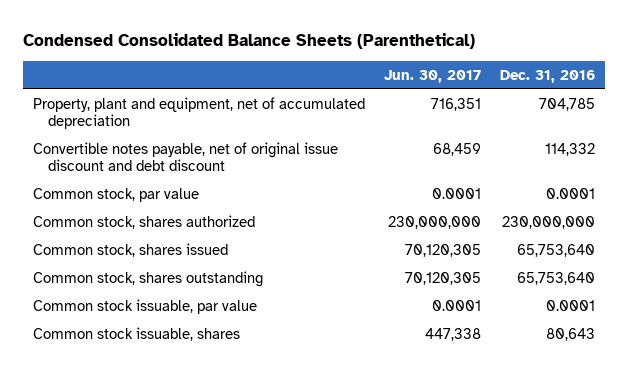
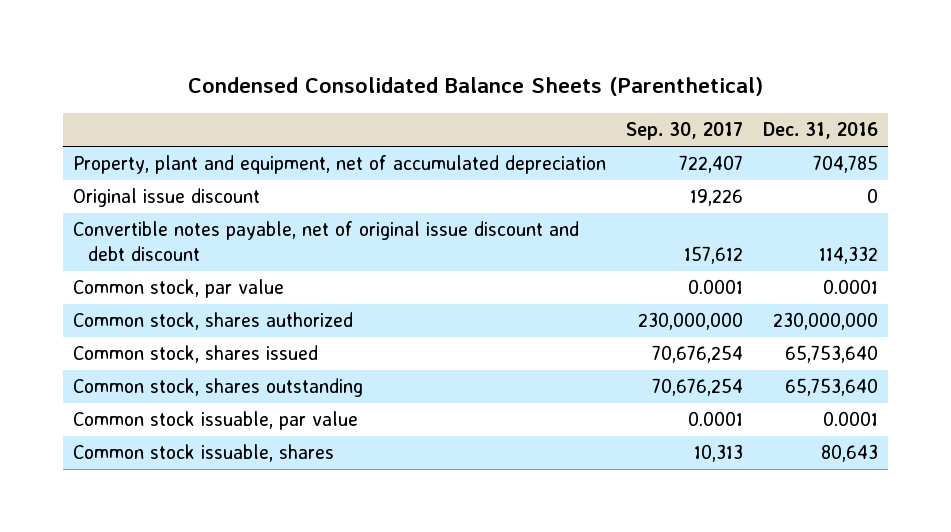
- | Jun. 30, 2017 | Dec. 31, 2016
+ | Sep. 30, 2017 | Dec. 31, 2016
+ Original issue discount | 19,226 | 0

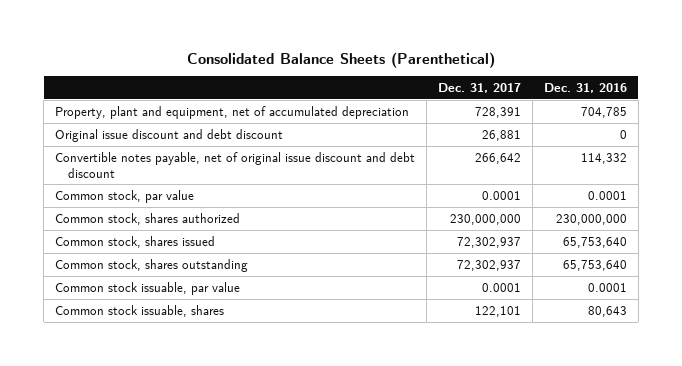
- Condensed Consolidated Balance Sheets (Parenthetical)
+ Consolidated Balance Sheets (Parenthetical)
- | Sep. 30, 2017 | Dec. 31, 2016
+ | Dec. 31, 2017 | Dec. 31, 2016
- Original issue discount | 19,226 | 0
+ Original issue discount and debt discount | 26,881 | 0

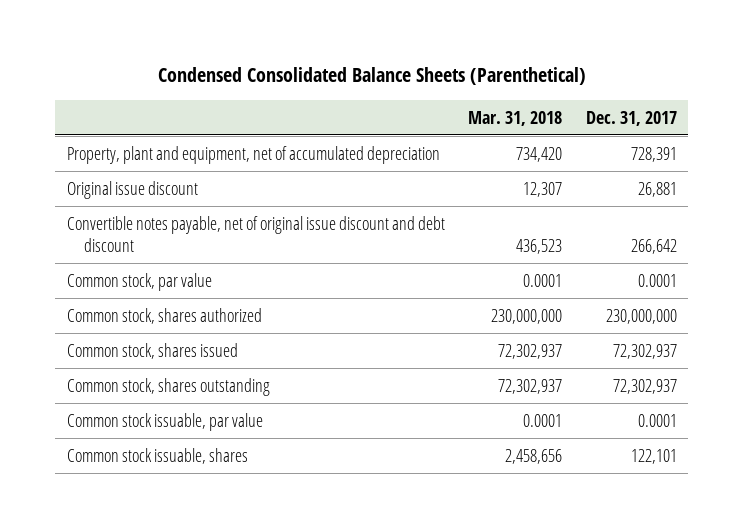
- Consolidated Balance Sheets (Parenthetical)
+ Condensed Consolidated Balance Sheets (Parenthetical)
- | Dec. 31, 2017 | Dec. 31, 2016
+ | Mar. 31, 2018 | Dec. 31, 2017
- Original issue discount and debt discount | 26,881 | 0
+ Original issue discount | 12,307 | 26,881

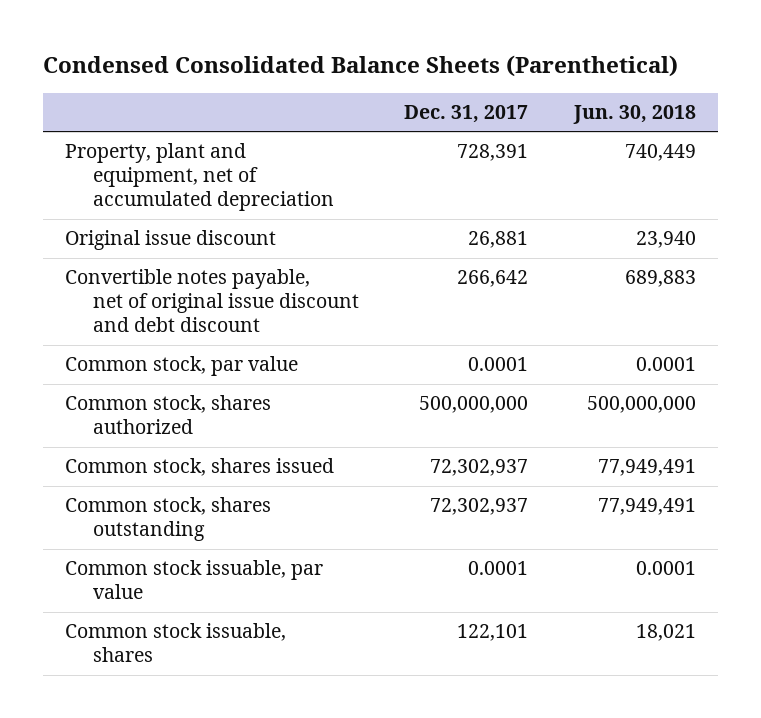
- | Mar. 31, 2018 | Dec. 31, 2017
+ | Dec. 31, 2017 | Jun. 30, 2018
- Common stock, shares authorized | 230,000,000 | 230,000,000
+ Common stock, shares authorized | 500,000,000 | 500,000,000

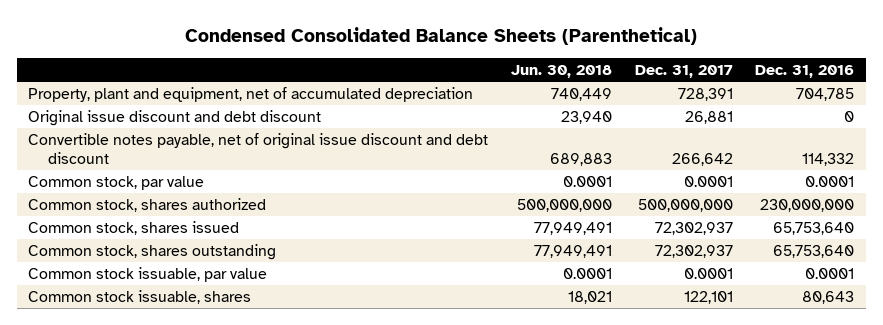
- | Dec. 31, 2017 | Jun. 30, 2018
+ | Jun. 30, 2018 | Dec. 31, 2017 | Dec. 31, 2016
- Original issue discount | 26,881 | 23,940
+ Original issue discount and debt discount | 23,940 | 26,881 | 0

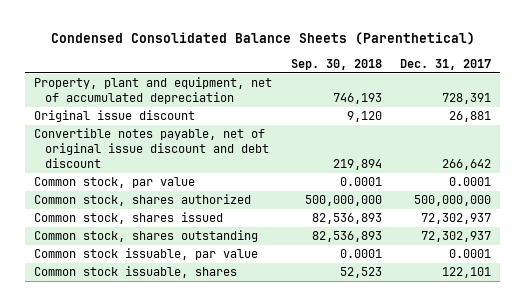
- | Jun. 30, 2018 | Dec. 31, 2017 | Dec. 31, 2016
+ | Sep. 30, 2018 | Dec. 31, 2017
- Original issue discount and debt discount | 23,940 | 26,881 | 0
+ Original issue discount | 9,120 | 26,881

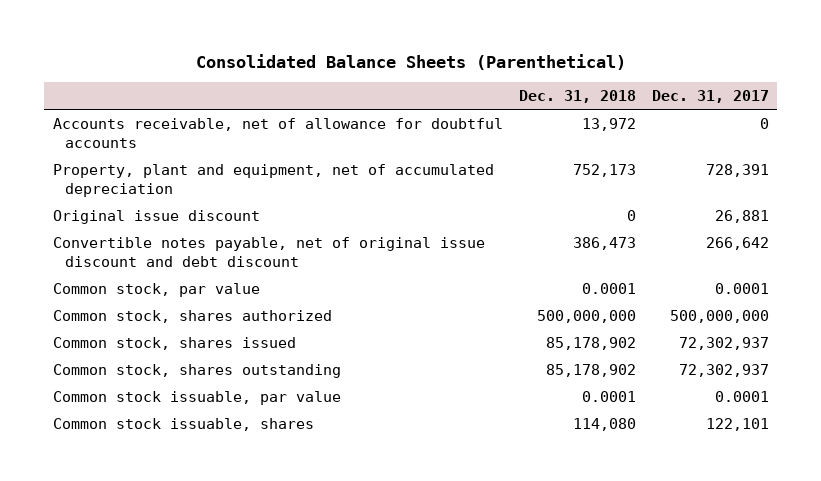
- Condensed Consolidated Balance Sheets (Parenthetical)
+ Consolidated Balance Sheets (Parenthetical)
- | Sep. 30, 2018 | Dec. 31, 2017
+ | Dec. 31, 2018 | Dec. 31, 2017
+ Accounts receivable, net of allowance for doubtful accounts | 13,972 | 0

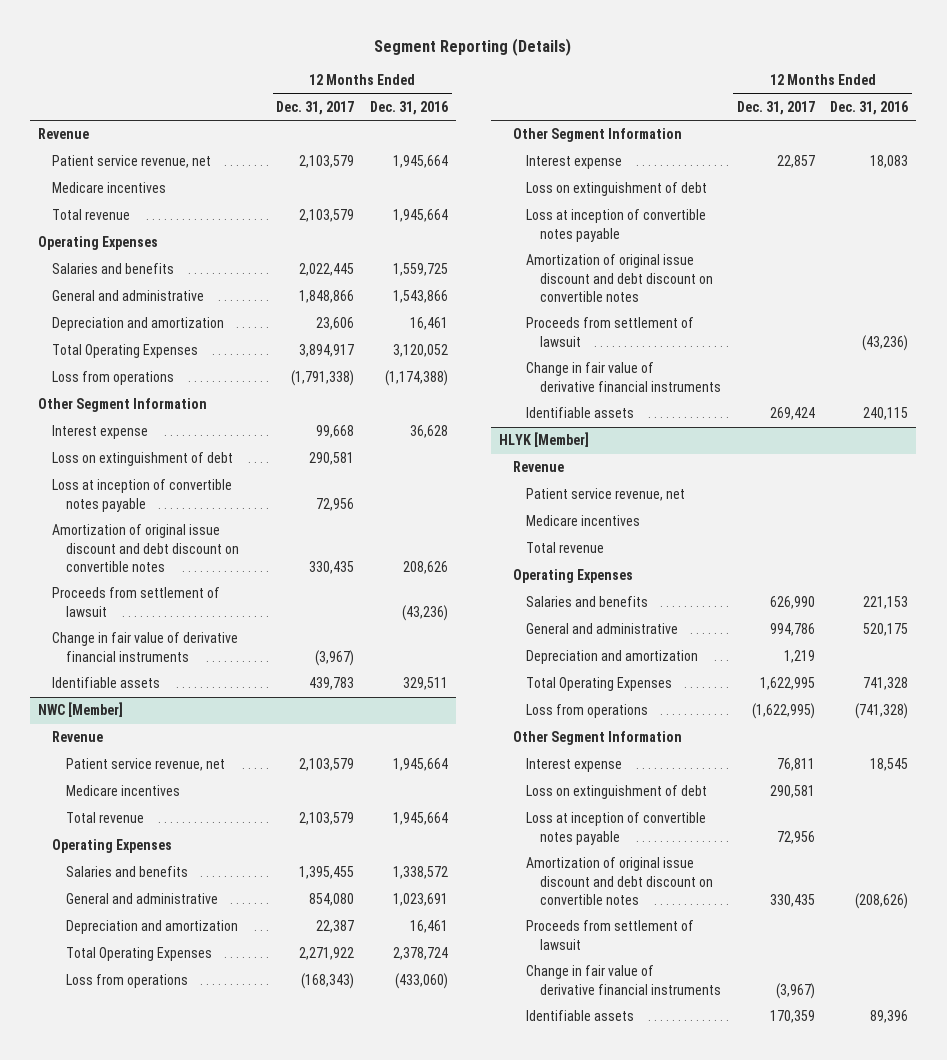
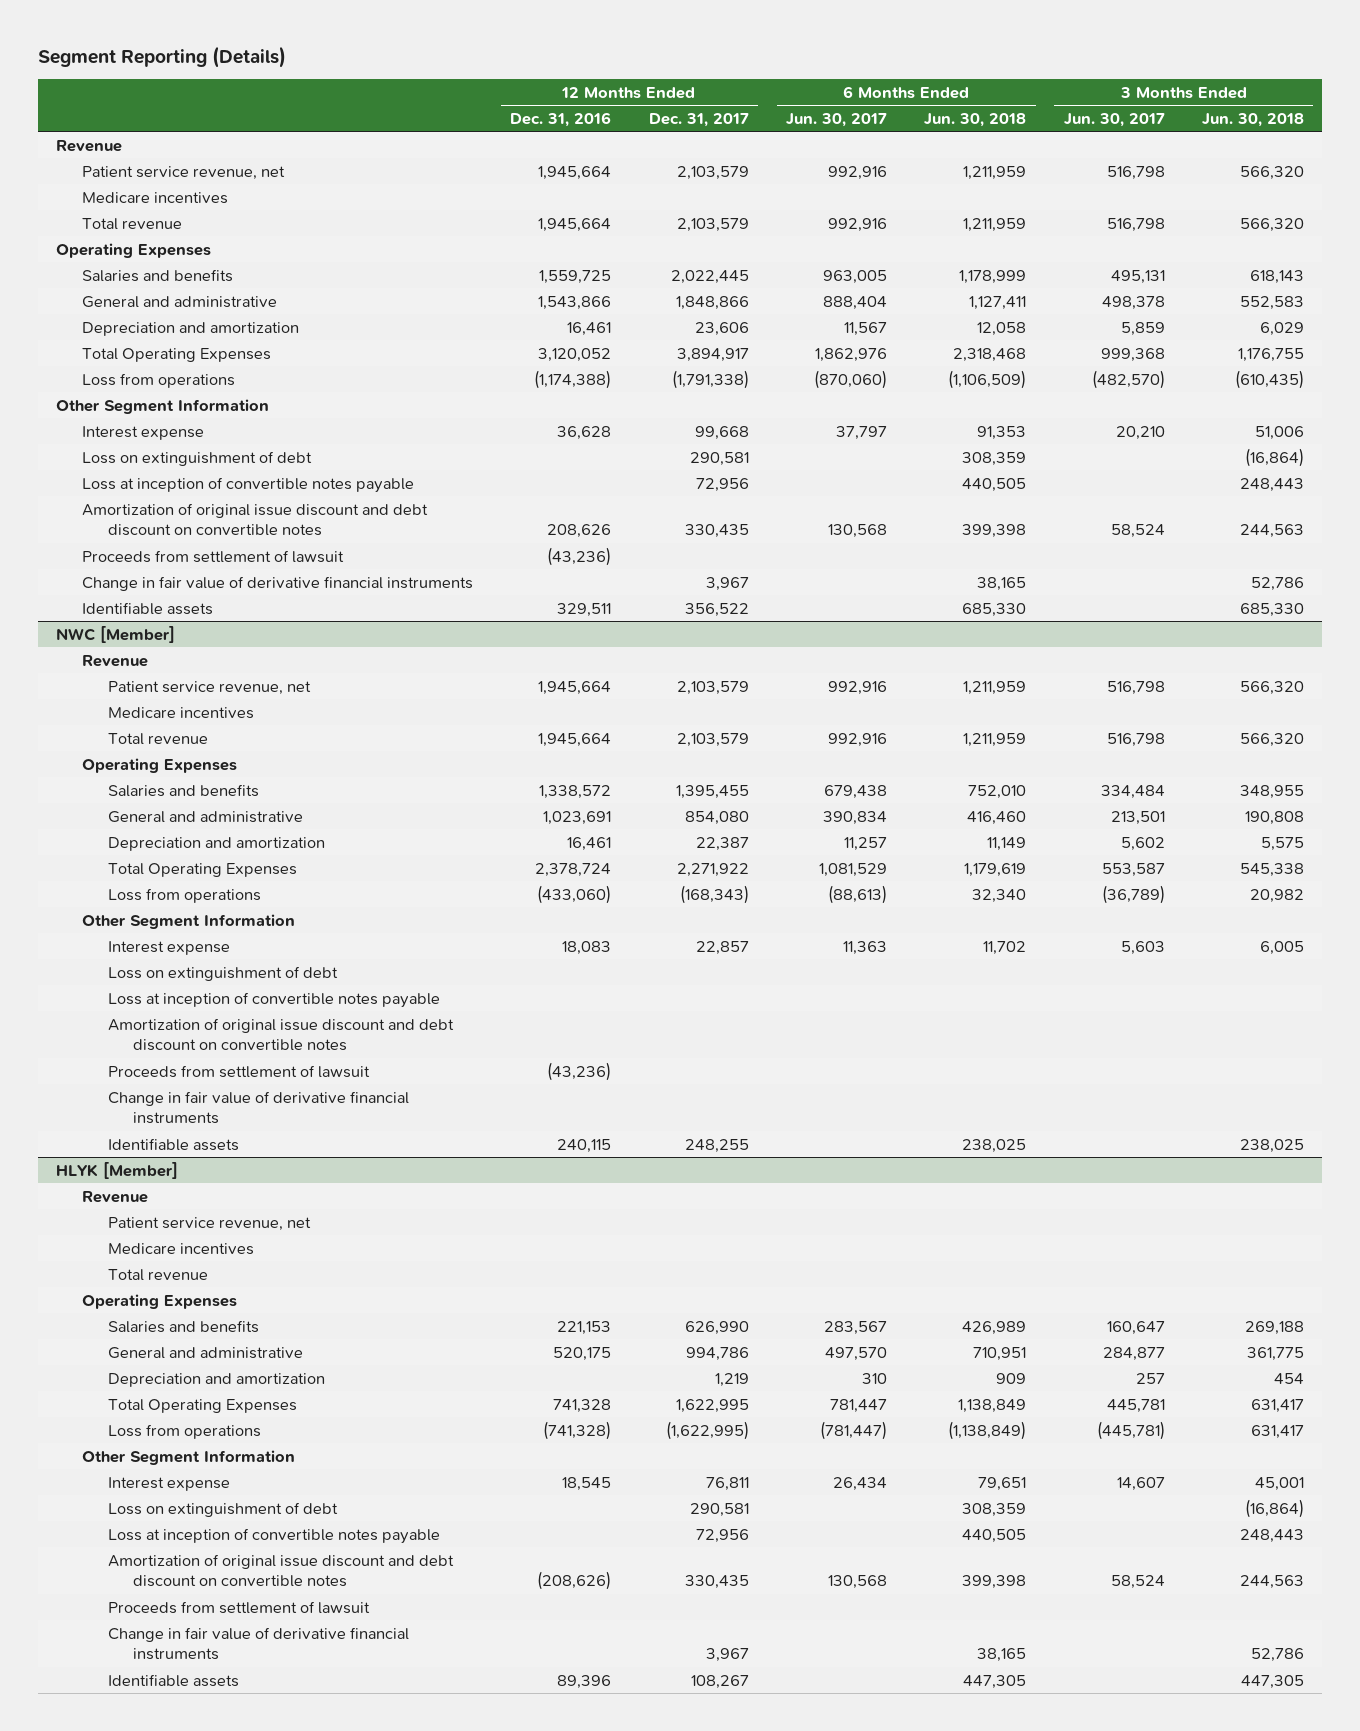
- | 12 Months Ended Dec. 31, 2017 | 12 Months Ended Dec. 31, 2016
+ | 12 Months Ended Dec. 31, 2016 | 12 Months Ended Dec. 31, 2017 | 6 Months Ended Jun. 30, 2017 | 6 Months Ended Jun. 30, 2018 | 3 Months Ended Jun. 30, 2017 | 3 Months Ended Jun. 30, 2018
- Change in fair value of derivative financial instruments | (3,967) |
- Identifiable assets | 439,783 | 329,511
+ Change in fair value of derivative financial instruments | | 3,967 | | 38,165 | | 52,786
+ Identifiable assets | 329,511 | 356,522 | | 685,330 | | 685,330
@ NWC [Member]
- Identifiable assets | 269,424 | 240,115
+ Identifiable assets | 240,115 | 248,255 | | 238,025 | | 238,025
@ HLYK [Member]
- Change in fair value of derivative financial instruments | (3,967) |
- Identifiable assets | 170,359 | 89,396
+ Change in fair value of derivative financial instruments | | 3,967 | | 38,165 | | 52,786
+ Identifiable assets | 89,396 | 108,267 | | 447,305 | | 447,305

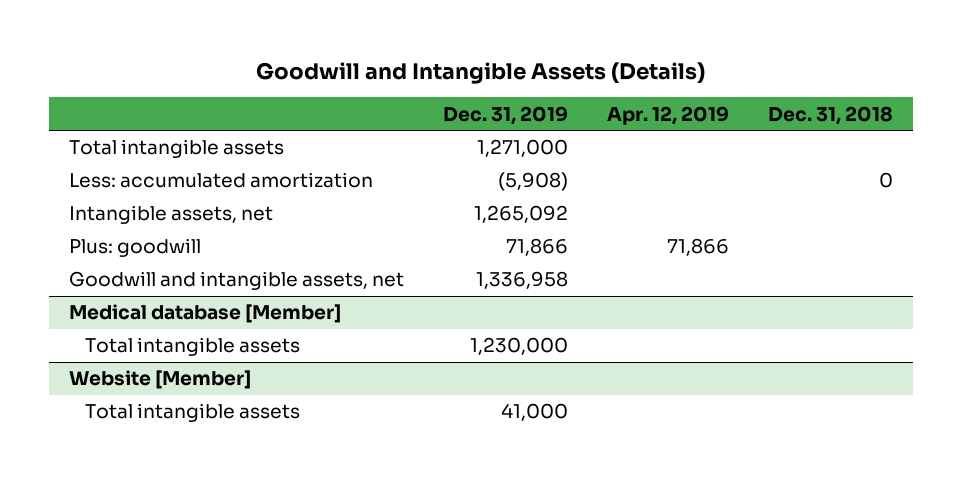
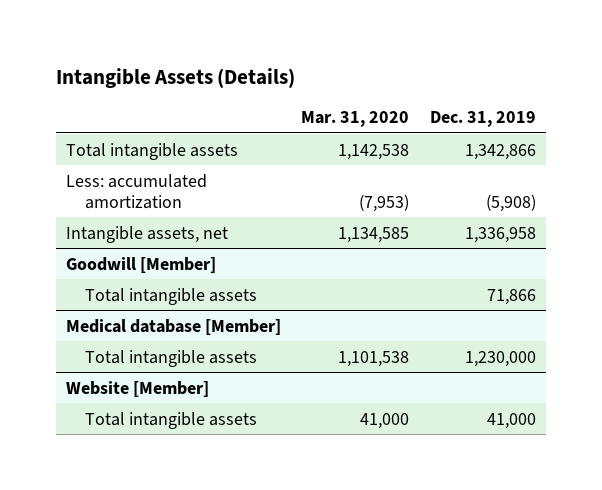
- Goodwill and Intangible Assets (Details)
+ Intangible Assets (Details)
- | Dec. 31, 2019 | Apr. 12, 2019 | Dec. 31, 2018
+ | Mar. 31, 2020 | Dec. 31, 2019
- Total intangible assets | 1,271,000 | |
+ Total intangible assets | 1,142,538 | 1,342,866
- Intangible assets, net | 1,265,092 | |
- Plus: goodwill | 71,866 | 71,866 |
- Goodwill and intangible assets, net | 1,336,958 | |
+ Intangible assets, net | 1,134,585 | 1,336,958
+ Goodwill [Member]
+ Total intangible assets | | 71,866

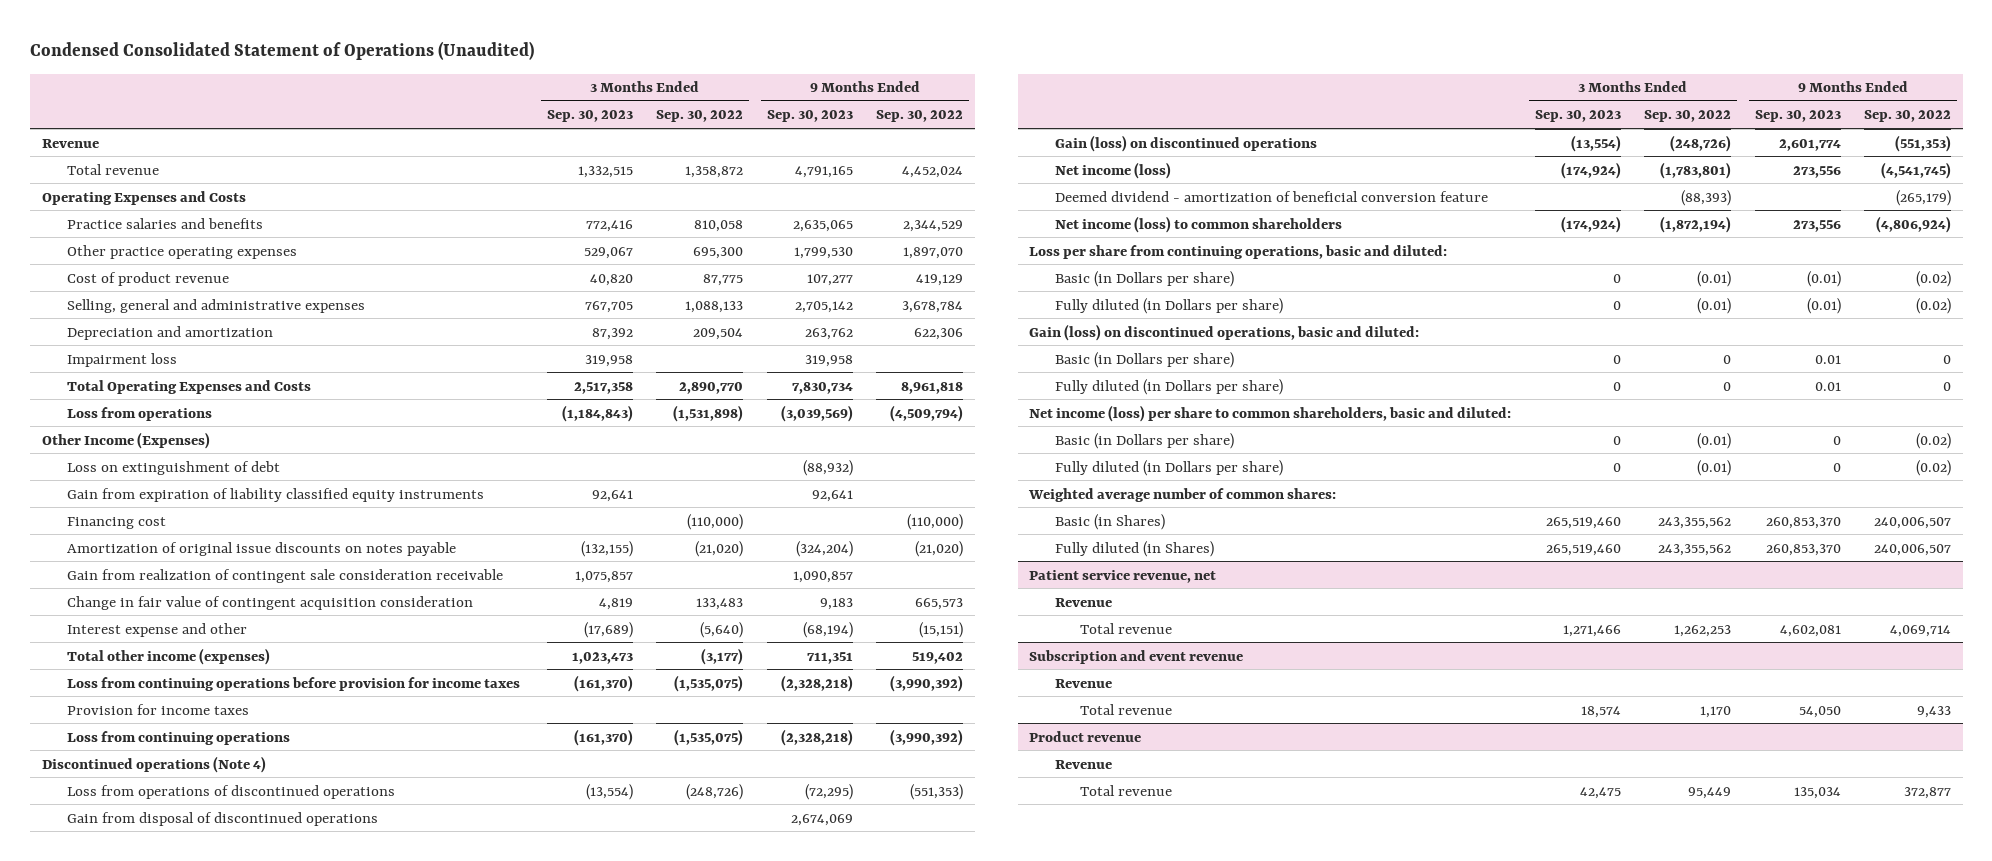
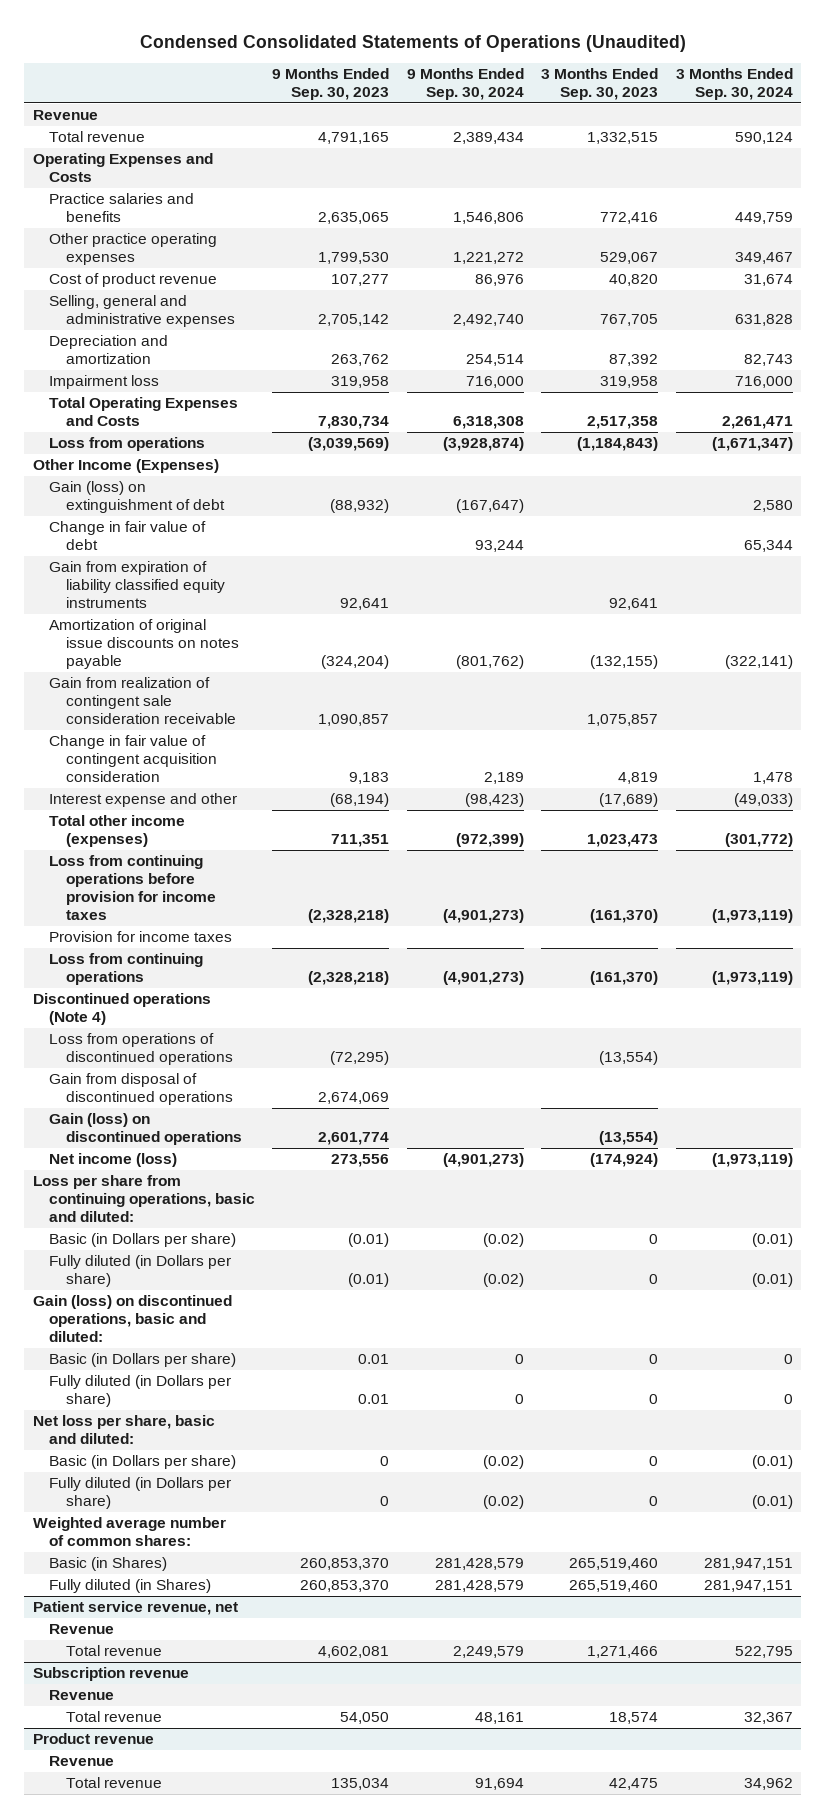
- Condensed Consolidated Statement of Operations (Unaudited)
+ Condensed Consolidated Statements of Operations (Unaudited)
- | 3 Months Ended Sep. 30, 2023 | 3 Months Ended Sep. 30, 2022 | 9 Months Ended Sep. 30, 2023 | 9 Months Ended Sep. 30, 2022
+ | 9 Months Ended Sep. 30, 2023 | 9 Months Ended Sep. 30, 2024 | 3 Months Ended Sep. 30, 2023 | 3 Months Ended Sep. 30, 2024
- Loss on extinguishment of debt | | | (88,932) |
+ Gain (loss) on extinguishment of debt | (88,932) | (167,647) | | 2,580
+ Change in fair value of debt | | 93,244 | | 65,344
- Financing cost | | (110,000) | | (110,000)
- Deemed dividend - amortization of beneficial conversion feature | | (88,393) | | (265,179)
- Net income (loss) to common shareholders | (174,924) | (1,872,194) | 273,556 | (4,806,924)
- Net income (loss) per share to common shareholders, basic and diluted:
+ Net loss per share, basic and diluted:
- Subscription and event revenue
+ Subscription revenue

